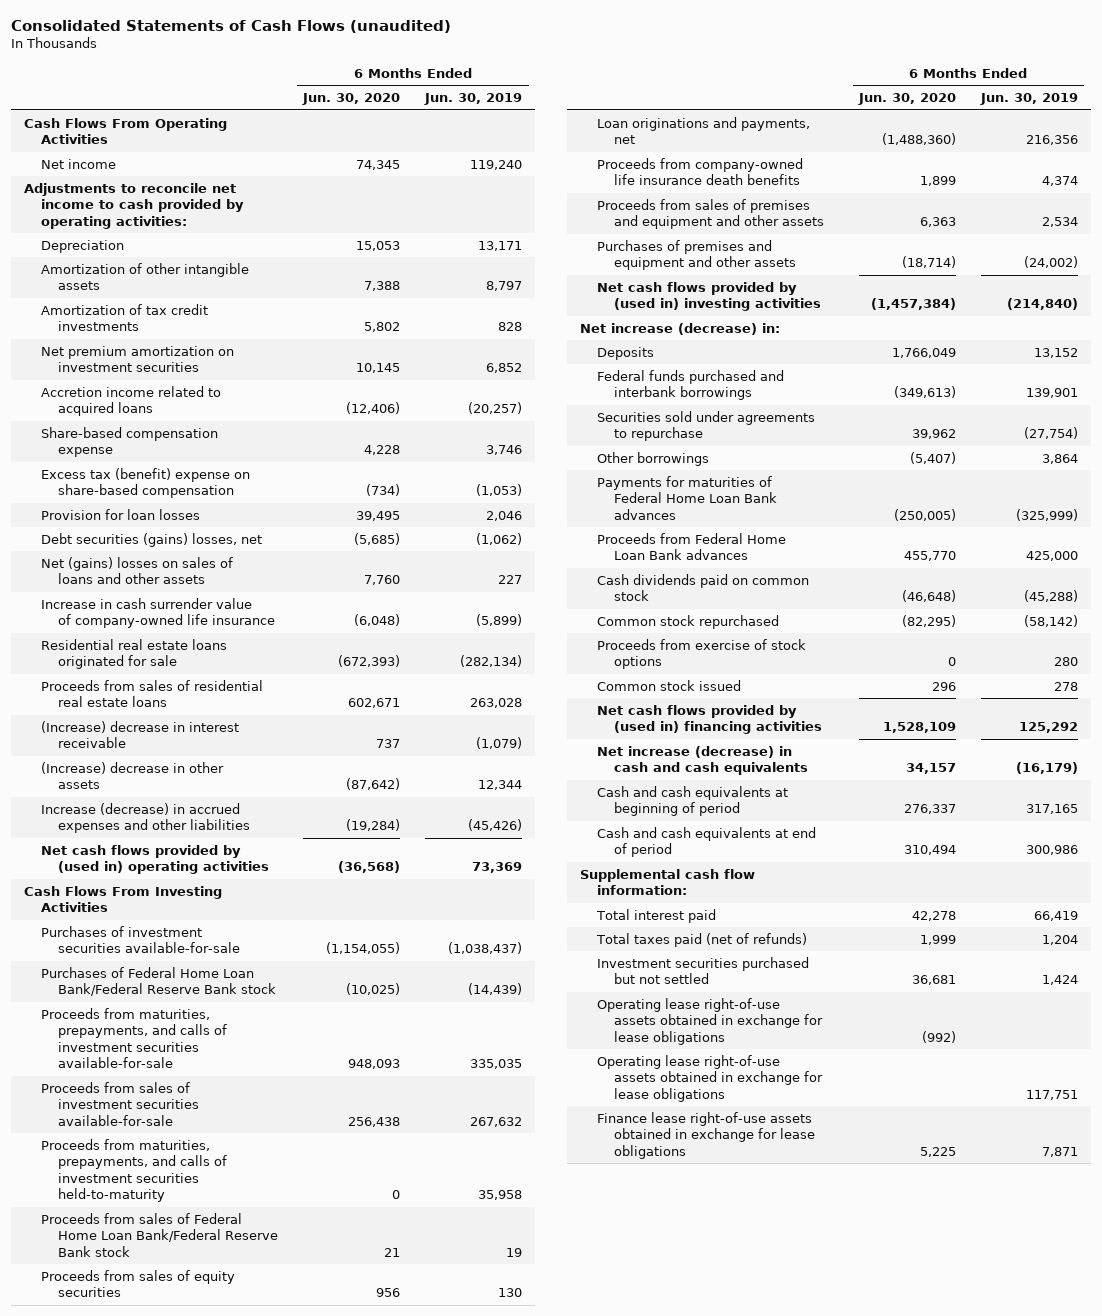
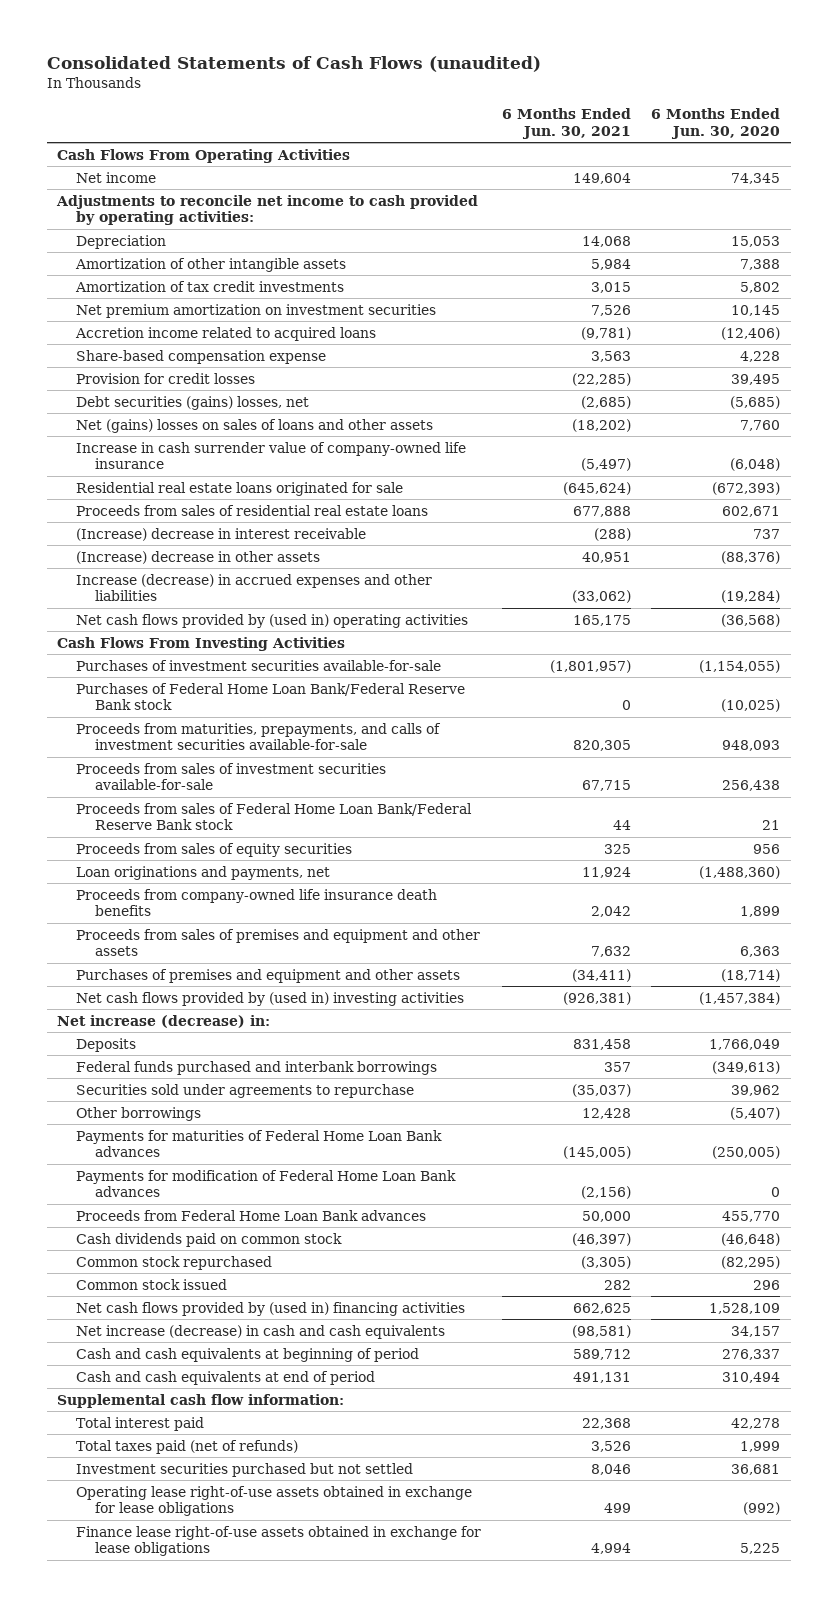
- | 6 Months Ended Jun. 30, 2020 | 6 Months Ended Jun. 30, 2019
+ | 6 Months Ended Jun. 30, 2021 | 6 Months Ended Jun. 30, 2020
- Excess tax (benefit) expense on share-based compensation | (734) | (1,053)
- Provision for loan losses | 39,495 | 2,046
+ Provision for credit losses | (22,285) | 39,495
- (Increase) decrease in other assets | (87,642) | 12,344
+ (Increase) decrease in other assets | 40,951 | (88,376)
- Proceeds from maturities, prepayments, and calls of investment securities held-to-maturity | 0 | 35,958
+ Payments for modification of Federal Home Loan Bank advances | (2,156) | 0
- Proceeds from exercise of stock options | 0 | 280
- Operating lease right-of-use assets obtained in exchange for lease obligations | | 117,751

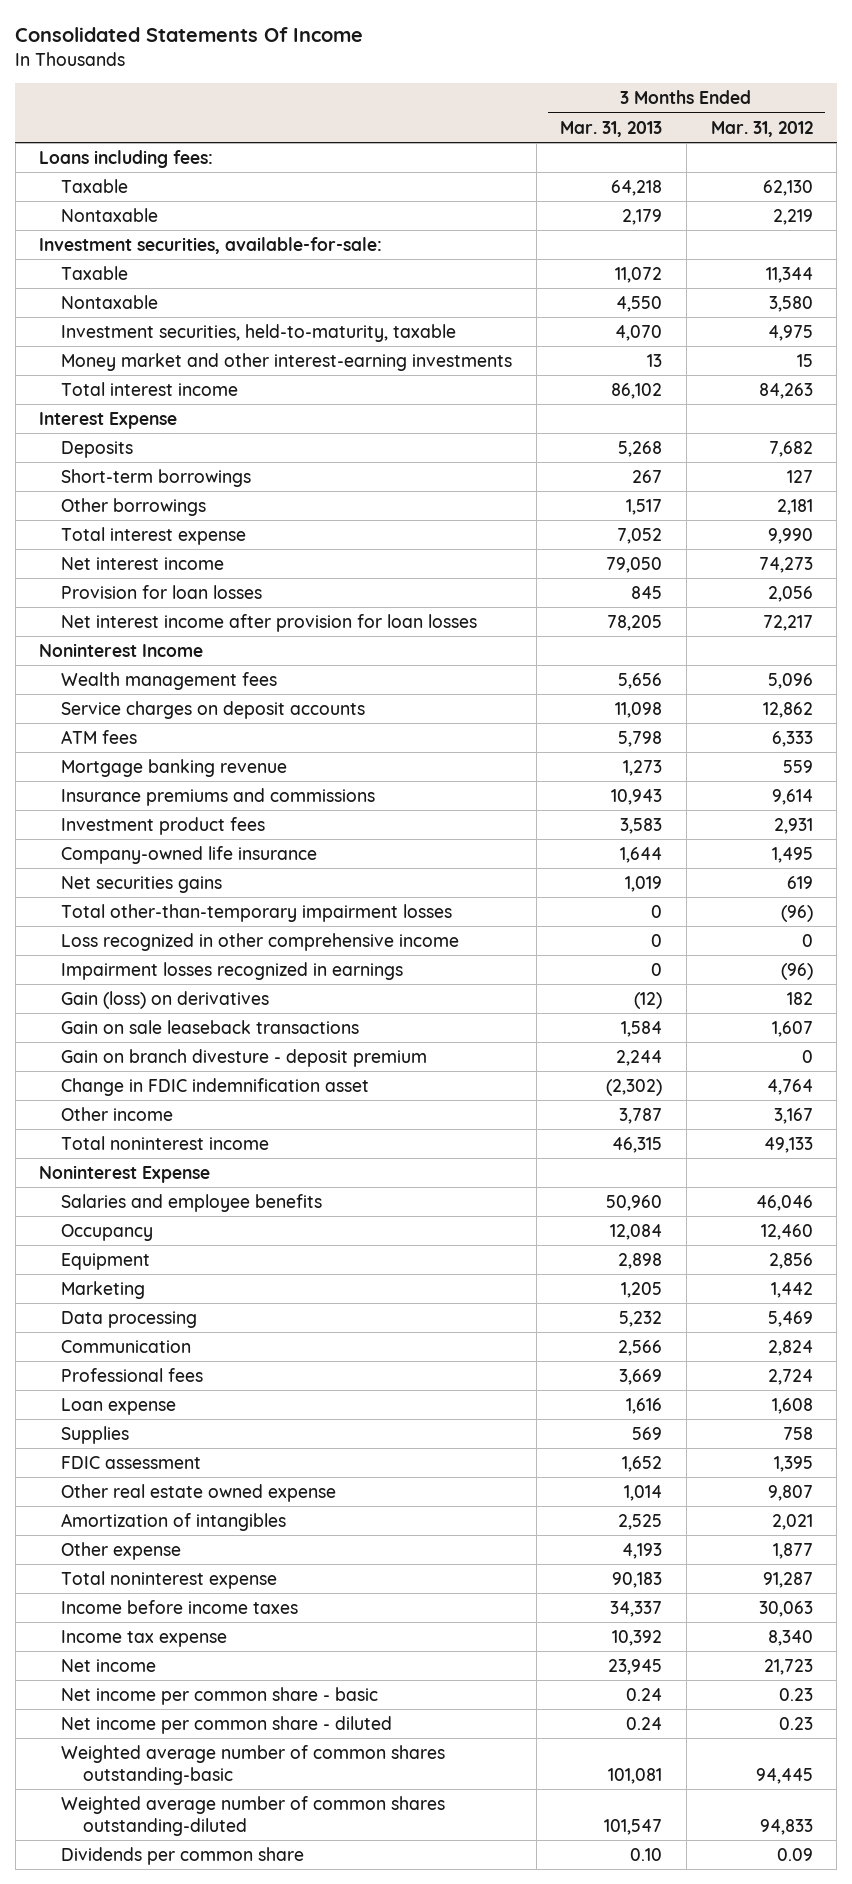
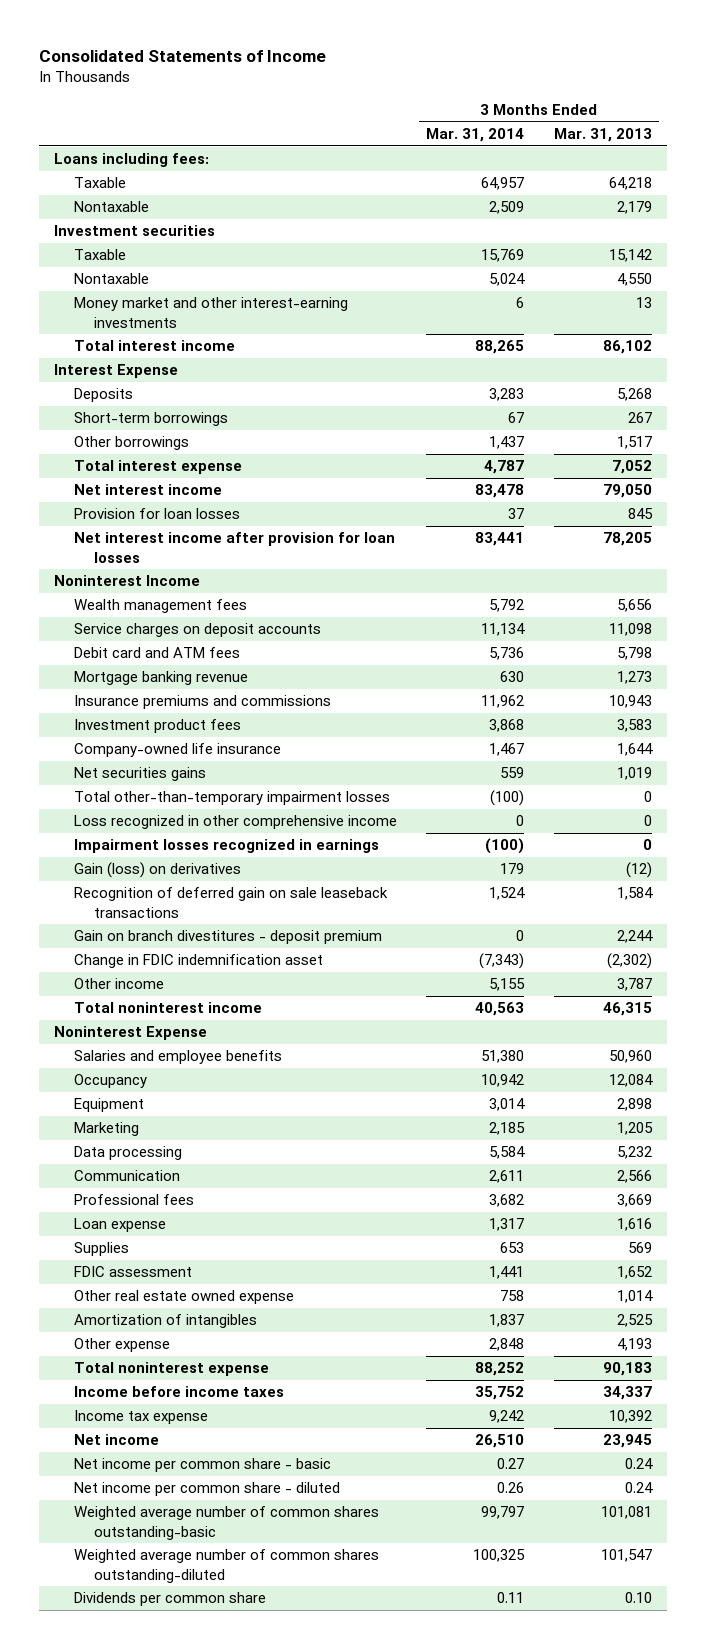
- Consolidated Statements Of Income
+ Consolidated Statements of Income
- | 3 Months Ended Mar. 31, 2013 | 3 Months Ended Mar. 31, 2012
+ | 3 Months Ended Mar. 31, 2014 | 3 Months Ended Mar. 31, 2013
- Investment securities, available-for-sale:
- Taxable | 11,072 | 11,344
+ Investment securities
+ Taxable | 15,769 | 15,142
- Investment securities, held-to-maturity, taxable | 4,070 | 4,975
- ATM fees | 5,798 | 6,333
+ Debit card and ATM fees | 5,736 | 5,798
- Gain on sale leaseback transactions | 1,584 | 1,607
- Gain on branch divesture - deposit premium | 2,244 | 0
+ Recognition of deferred gain on sale leaseback transactions | 1,524 | 1,584
+ Gain on branch divestitures - deposit premium | 0 | 2,244

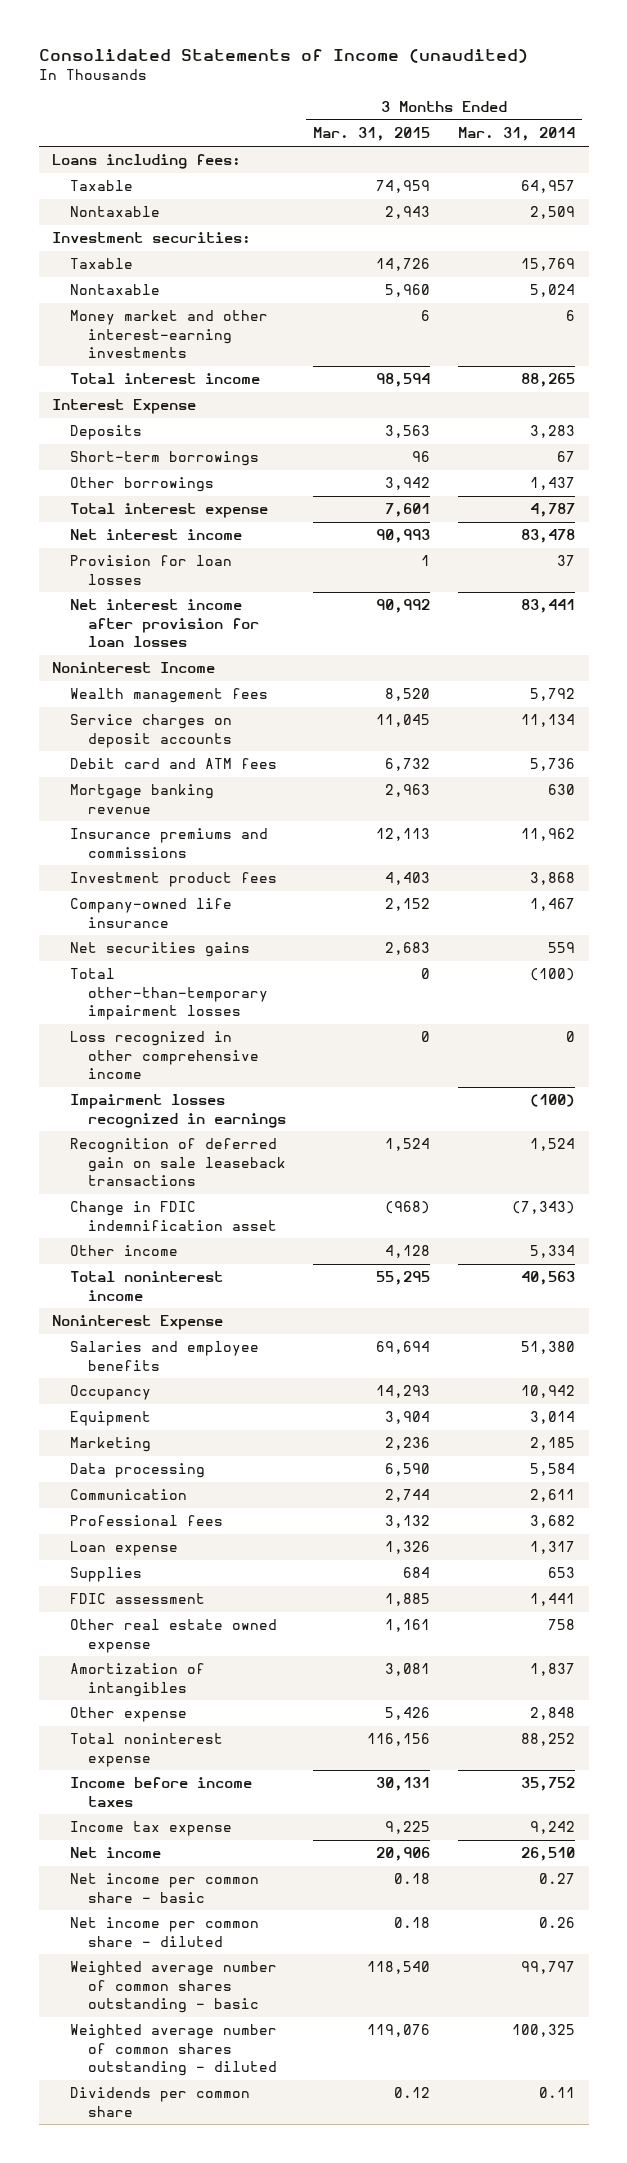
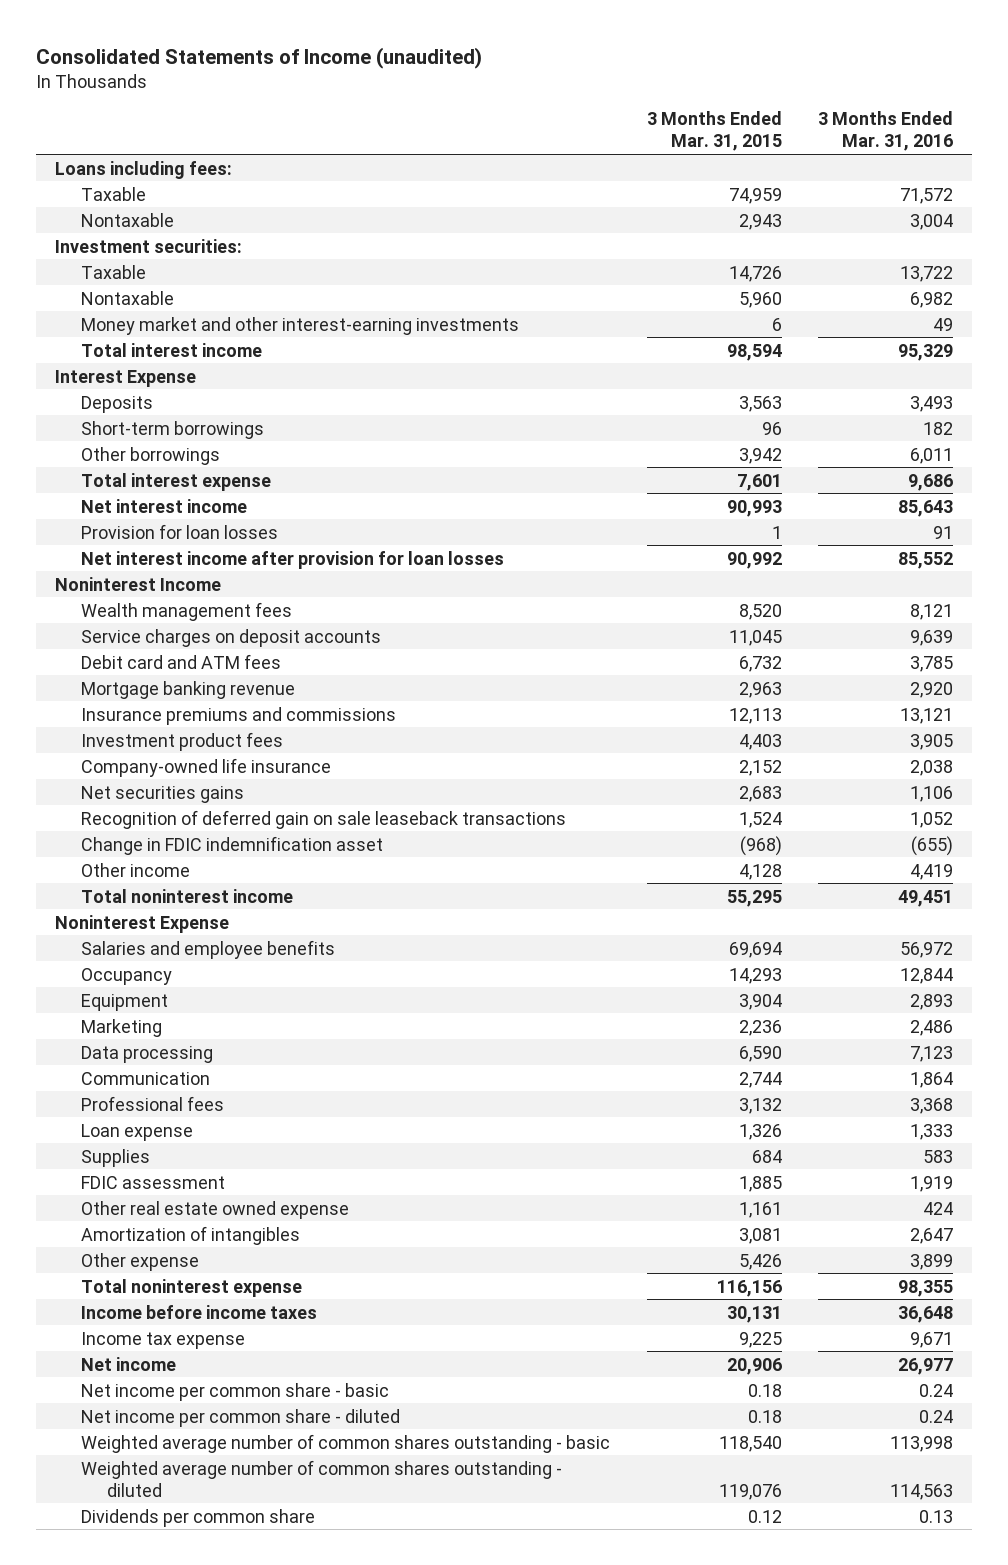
- | 3 Months Ended Mar. 31, 2015 | 3 Months Ended Mar. 31, 2014
+ | 3 Months Ended Mar. 31, 2015 | 3 Months Ended Mar. 31, 2016
- Total other-than-temporary impairment losses | 0 | (100)
- Loss recognized in other comprehensive income | 0 | 0
- Impairment losses recognized in earnings | | (100)

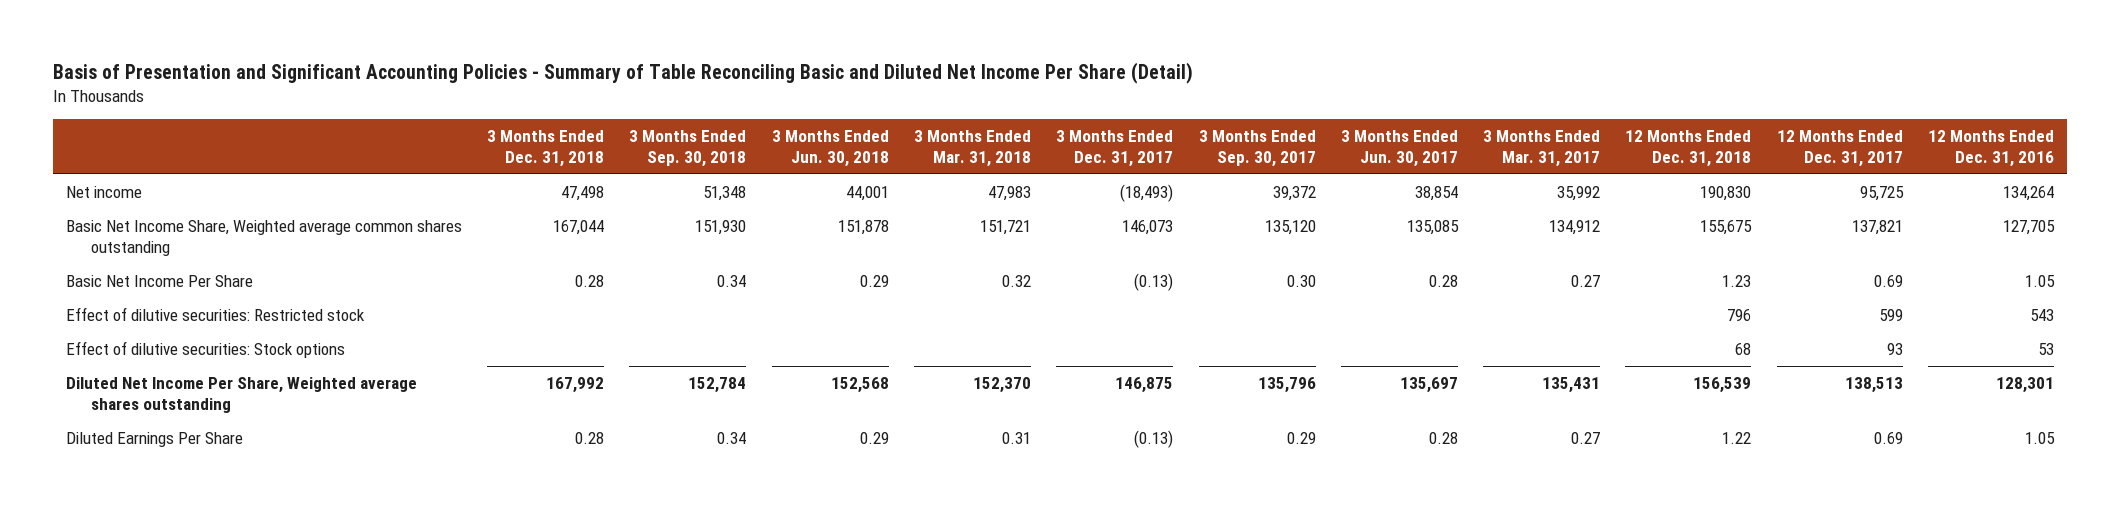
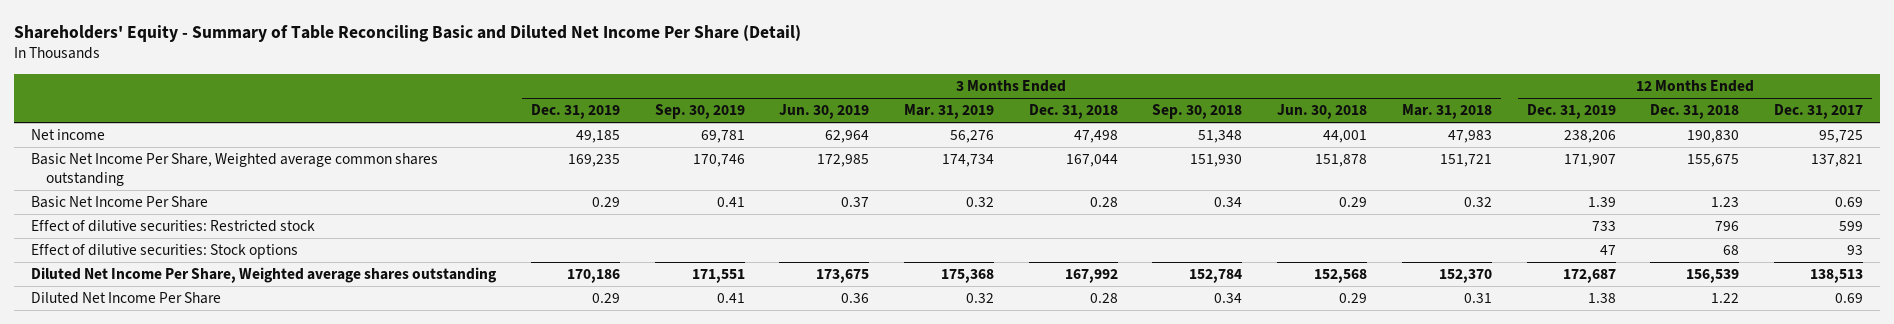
- Basis of Presentation and Significant Accounting Policies - Summary of Table Reconciling Basic and Diluted Net Income Per Share (Detail)
+ Shareholders' Equity - Summary of Table Reconciling Basic and Diluted Net Income Per Share (Detail)
- | 3 Months Ended Dec. 31, 2018 | 3 Months Ended Sep. 30, 2018 | 3 Months Ended Jun. 30, 2018 | 3 Months Ended Mar. 31, 2018 | 3 Months Ended Dec. 31, 2017 | 3 Months Ended Sep. 30, 2017 | 3 Months Ended Jun. 30, 2017 | 3 Months Ended Mar. 31, 2017 | 12 Months Ended Dec. 31, 2018 | 12 Months Ended Dec. 31, 2017 | 12 Months Ended Dec. 31, 2016
+ | 3 Months Ended Dec. 31, 2019 | 3 Months Ended Sep. 30, 2019 | 3 Months Ended Jun. 30, 2019 | 3 Months Ended Mar. 31, 2019 | 3 Months Ended Dec. 31, 2018 | 3 Months Ended Sep. 30, 2018 | 3 Months Ended Jun. 30, 2018 | 3 Months Ended Mar. 31, 2018 | 12 Months Ended Dec. 31, 2019 | 12 Months Ended Dec. 31, 2018 | 12 Months Ended Dec. 31, 2017
- Basic Net Income Share, Weighted average common shares outstanding | 167,044 | 151,930 | 151,878 | 151,721 | 146,073 | 135,120 | 135,085 | 134,912 | 155,675 | 137,821 | 127,705
+ Basic Net Income Per Share, Weighted average common shares outstanding | 169,235 | 170,746 | 172,985 | 174,734 | 167,044 | 151,930 | 151,878 | 151,721 | 171,907 | 155,675 | 137,821
- Diluted Earnings Per Share | 0.28 | 0.34 | 0.29 | 0.31 | (0.13) | 0.29 | 0.28 | 0.27 | 1.22 | 0.69 | 1.05
+ Diluted Net Income Per Share | 0.29 | 0.41 | 0.36 | 0.32 | 0.28 | 0.34 | 0.29 | 0.31 | 1.38 | 1.22 | 0.69

